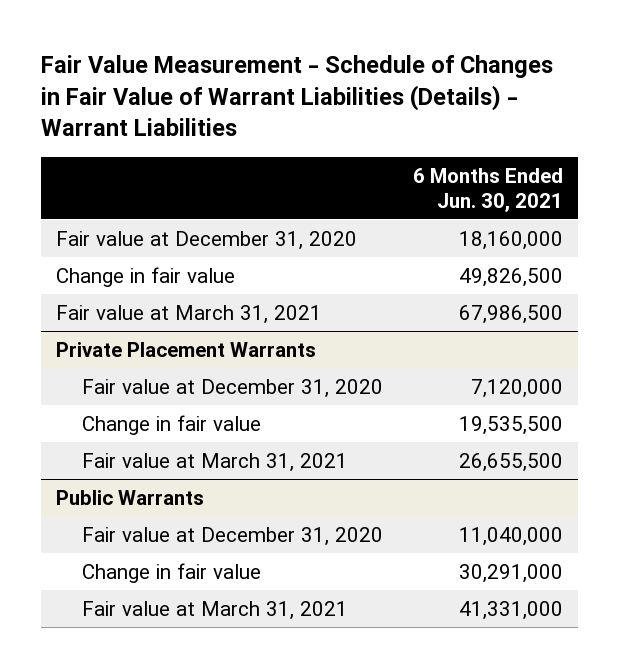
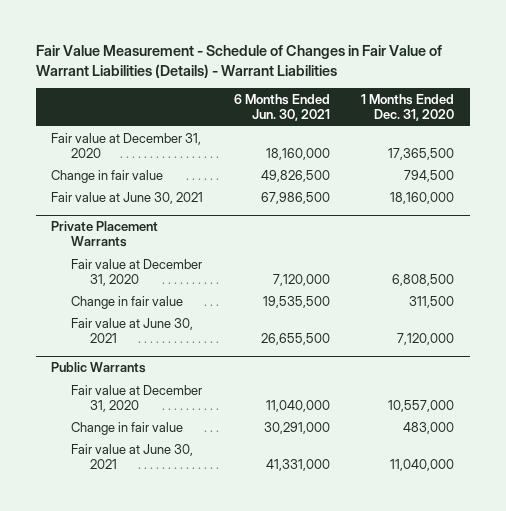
- | 6 Months Ended Jun. 30, 2021
+ | 6 Months Ended Jun. 30, 2021 | 1 Months Ended Dec. 31, 2020
- Fair value at March 31, 2021 | 67,986,500
+ Fair value at June 30, 2021 | 67,986,500 | 18,160,000
@ Private Placement Warrants
- Fair value at March 31, 2021 | 26,655,500
+ Fair value at June 30, 2021 | 26,655,500 | 7,120,000
@ Public Warrants
- Fair value at March 31, 2021 | 41,331,000
+ Fair value at June 30, 2021 | 41,331,000 | 11,040,000

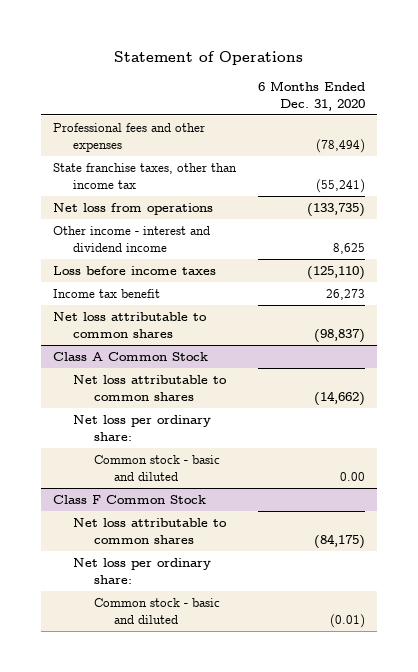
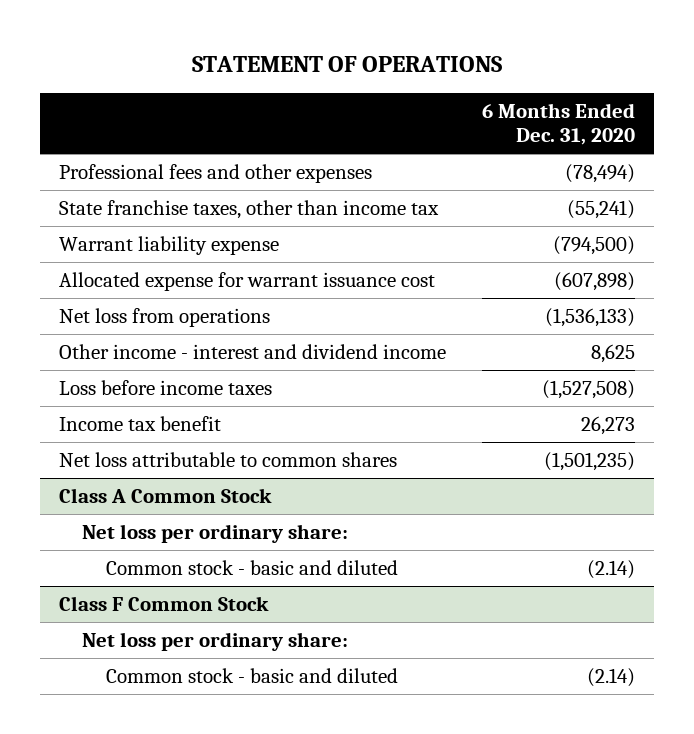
- Statement of Operations
+ STATEMENT OF OPERATIONS
- Net loss from operations | (133,735)
+ Warrant liability expense | (794,500)
+ Allocated expense for warrant issuance cost | (607,898)
+ Net loss from operations | (1,536,133)
- Loss before income taxes | (125,110)
+ Loss before income taxes | (1,527,508)
- Net loss attributable to common shares | (98,837)
+ Net loss attributable to common shares | (1,501,235)
@ Class A Common Stock
- Net loss attributable to common shares | (14,662)
- Common stock - basic and diluted | 0.00
+ Common stock - basic and diluted | (2.14)
@ Class F Common Stock
- Net loss attributable to common shares | (84,175)
- Common stock - basic and diluted | (0.01)
+ Common stock - basic and diluted | (2.14)

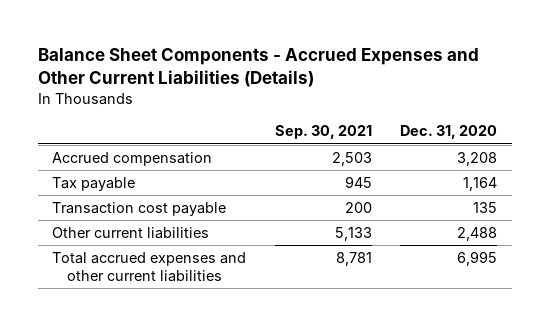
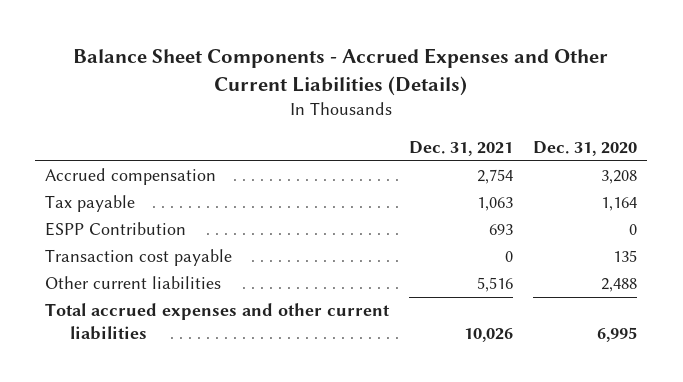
- | Sep. 30, 2021 | Dec. 31, 2020
+ | Dec. 31, 2021 | Dec. 31, 2020
+ ESPP Contribution | 693 | 0

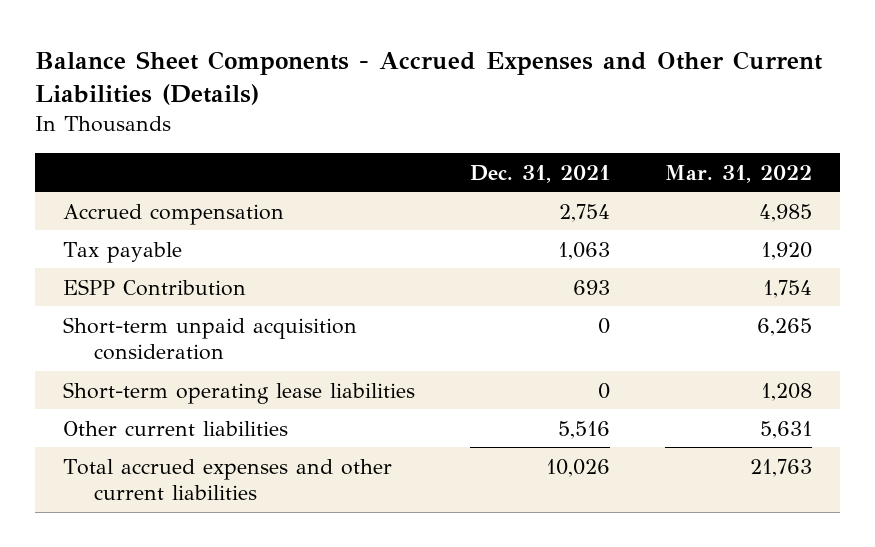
- | Dec. 31, 2021 | Dec. 31, 2020
+ | Dec. 31, 2021 | Mar. 31, 2022
- Transaction cost payable | 0 | 135
+ Short-term unpaid acquisition consideration | 0 | 6,265
+ Short-term operating lease liabilities | 0 | 1,208

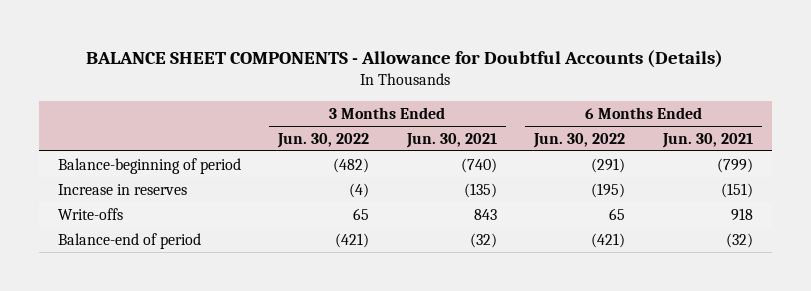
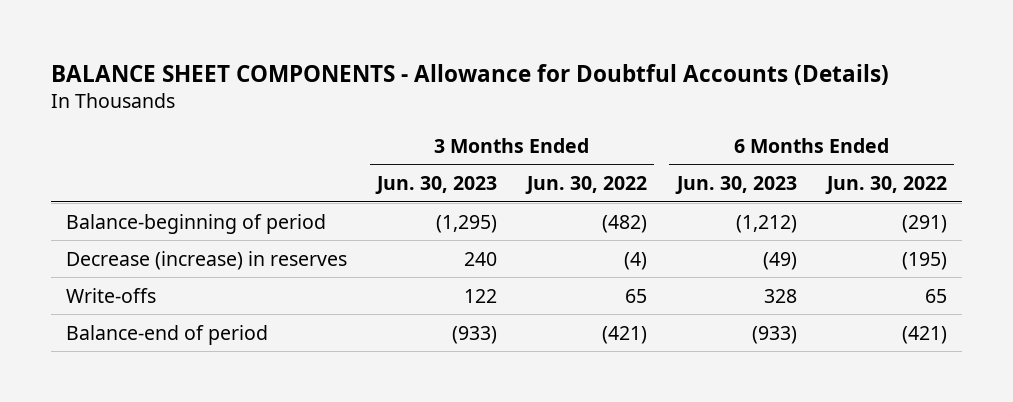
- | 3 Months Ended Jun. 30, 2022 | 3 Months Ended Jun. 30, 2021 | 6 Months Ended Jun. 30, 2022 | 6 Months Ended Jun. 30, 2021
+ | 3 Months Ended Jun. 30, 2023 | 3 Months Ended Jun. 30, 2022 | 6 Months Ended Jun. 30, 2023 | 6 Months Ended Jun. 30, 2022
- Increase in reserves | (4) | (135) | (195) | (151)
+ Decrease (increase) in reserves | 240 | (4) | (49) | (195)

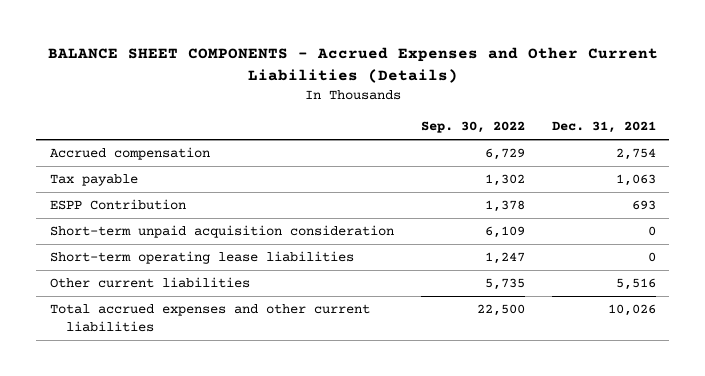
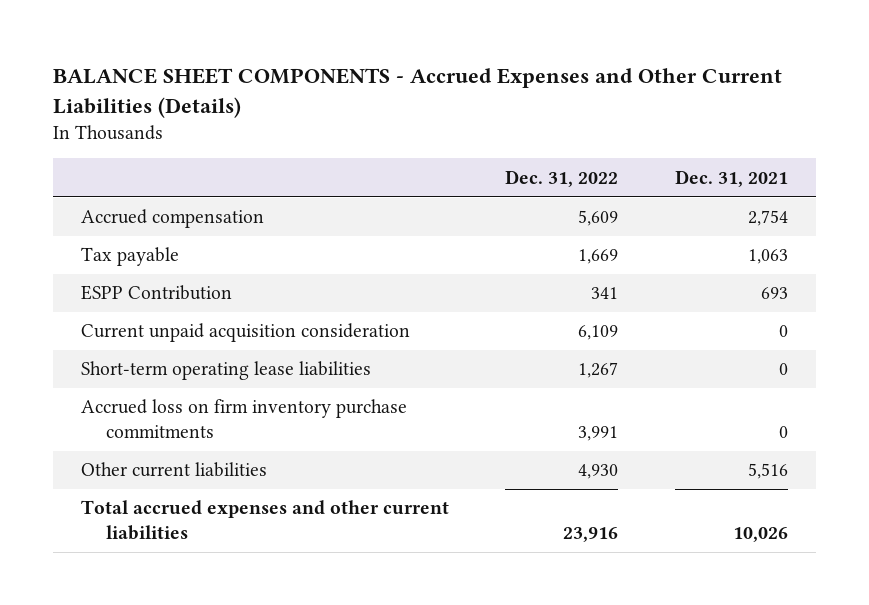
- | Sep. 30, 2022 | Dec. 31, 2021
+ | Dec. 31, 2022 | Dec. 31, 2021
- Short-term unpaid acquisition consideration | 6,109 | 0
+ Current unpaid acquisition consideration | 6,109 | 0
+ Accrued loss on firm inventory purchase commitments | 3,991 | 0

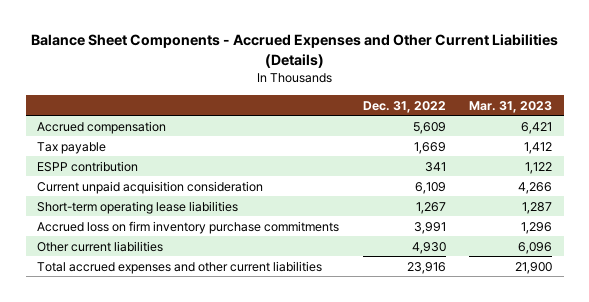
- BALANCE SHEET COMPONENTS - Accrued Expenses and Other Current Liabilities (Details)
+ Balance Sheet Components - Accrued Expenses and Other Current Liabilities (Details)
- | Dec. 31, 2022 | Dec. 31, 2021
+ | Dec. 31, 2022 | Mar. 31, 2023
- ESPP Contribution | 341 | 693
+ ESPP contribution | 341 | 1,122

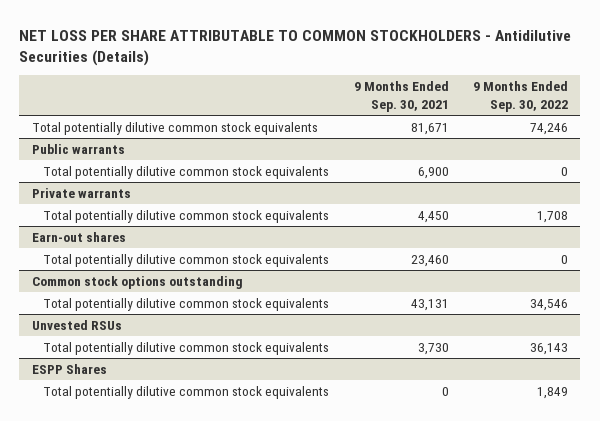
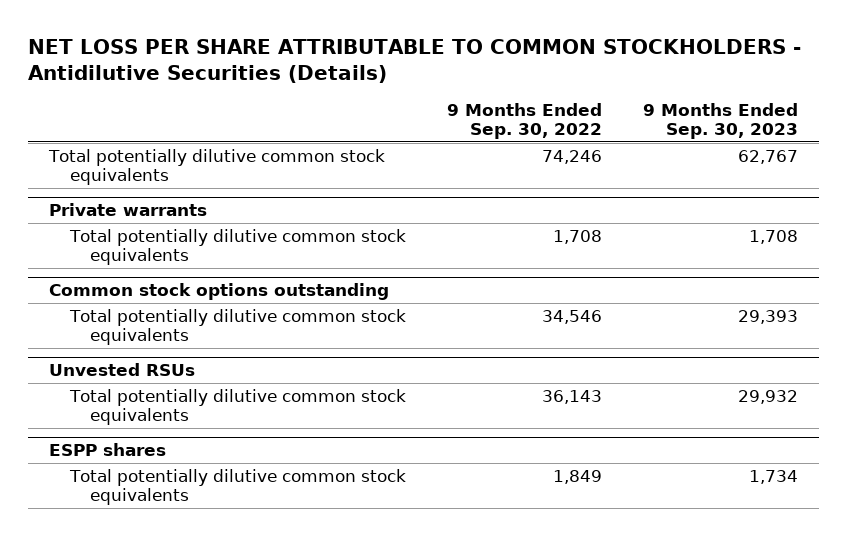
- | 9 Months Ended Sep. 30, 2021 | 9 Months Ended Sep. 30, 2022
+ | 9 Months Ended Sep. 30, 2022 | 9 Months Ended Sep. 30, 2023
- Public warrants
- Total potentially dilutive common stock equivalents | 6,900 | 0
- Earn-out shares
- Total potentially dilutive common stock equivalents | 23,460 | 0
- ESPP Shares
+ ESPP shares

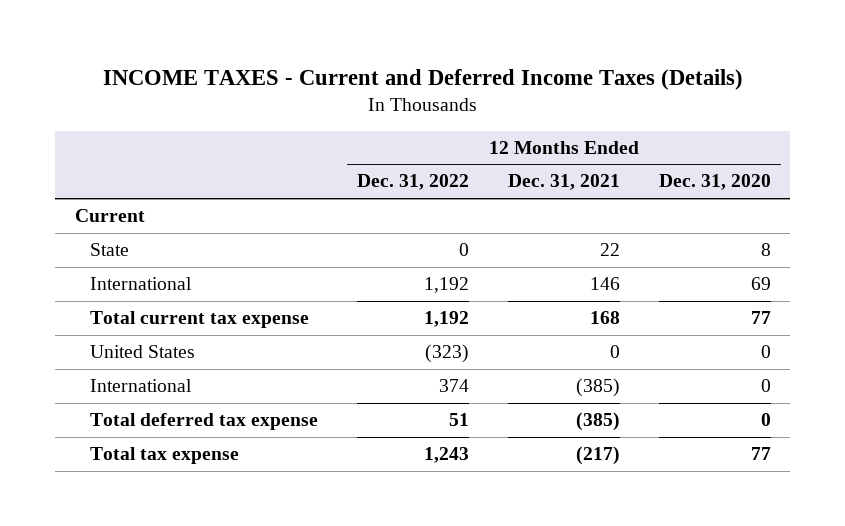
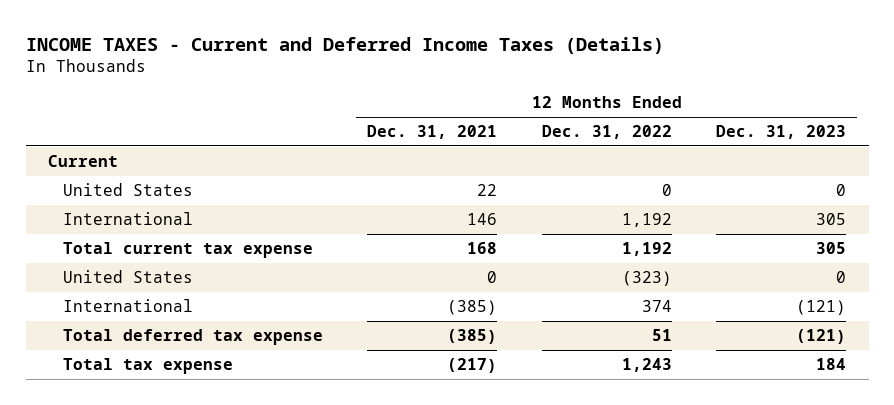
- | 12 Months Ended Dec. 31, 2022 | 12 Months Ended Dec. 31, 2021 | 12 Months Ended Dec. 31, 2020
+ | 12 Months Ended Dec. 31, 2021 | 12 Months Ended Dec. 31, 2022 | 12 Months Ended Dec. 31, 2023
- State | 0 | 22 | 8
+ United States | 22 | 0 | 0

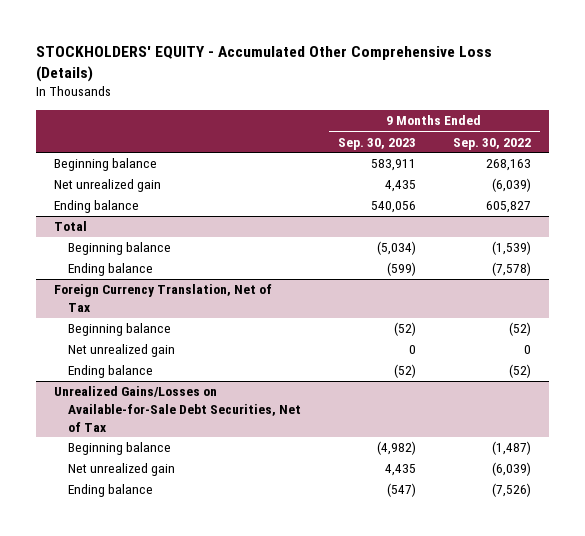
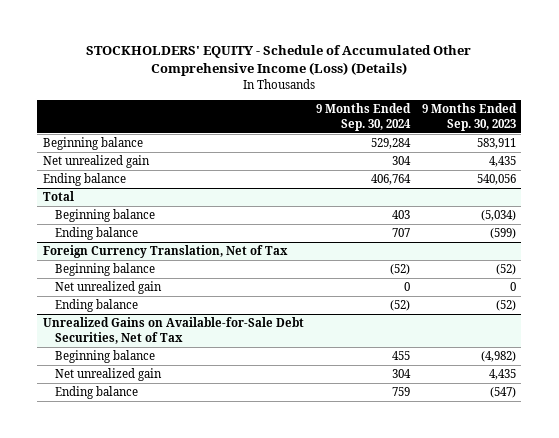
- STOCKHOLDERS' EQUITY - Accumulated Other Comprehensive Loss (Details)
+ STOCKHOLDERS' EQUITY - Schedule of Accumulated Other Comprehensive Income (Loss) (Details)
- | 9 Months Ended Sep. 30, 2023 | 9 Months Ended Sep. 30, 2022
+ | 9 Months Ended Sep. 30, 2024 | 9 Months Ended Sep. 30, 2023
- Unrealized Gains/Losses on Available-for-Sale Debt Securities, Net of Tax
+ Unrealized Gains on Available-for-Sale Debt Securities, Net of Tax

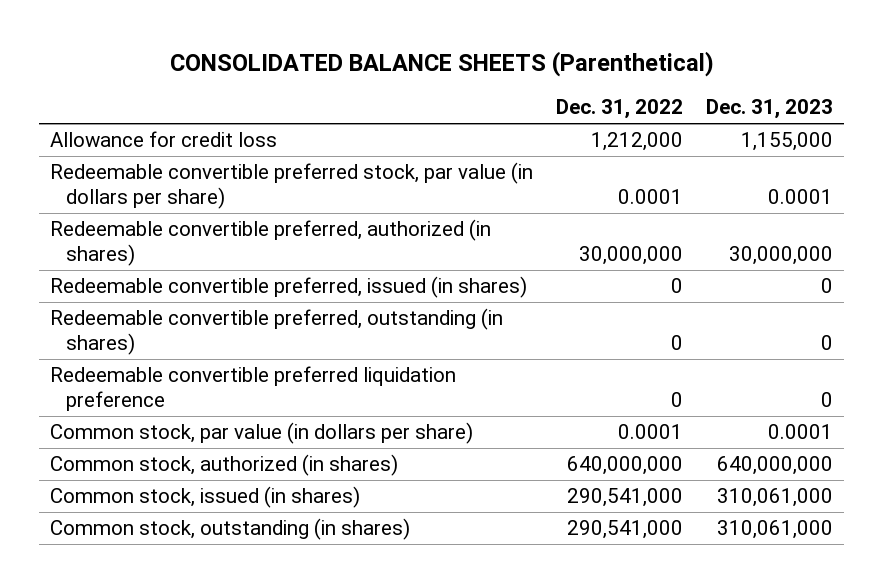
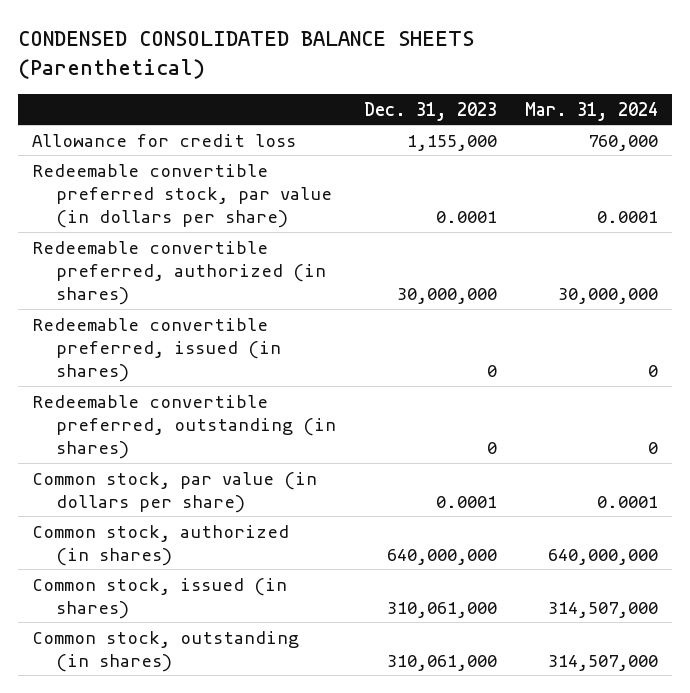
- CONSOLIDATED BALANCE SHEETS (Parenthetical)
+ CONDENSED CONSOLIDATED BALANCE SHEETS (Parenthetical)
- | Dec. 31, 2022 | Dec. 31, 2023
+ | Dec. 31, 2023 | Mar. 31, 2024
- Redeemable convertible preferred liquidation preference | 0 | 0

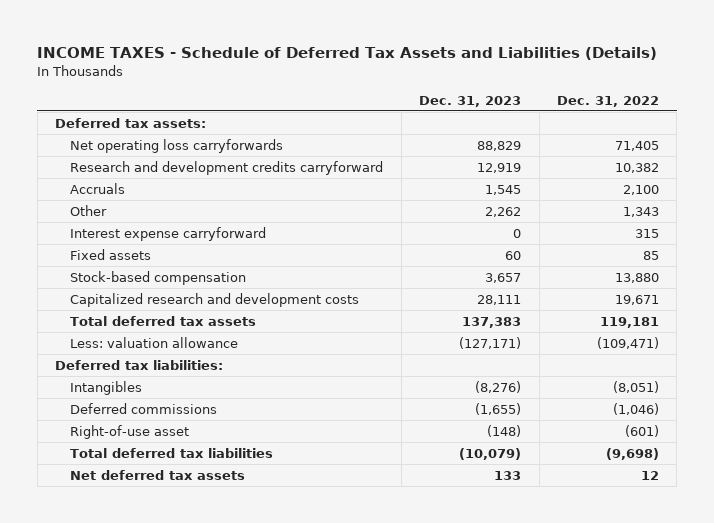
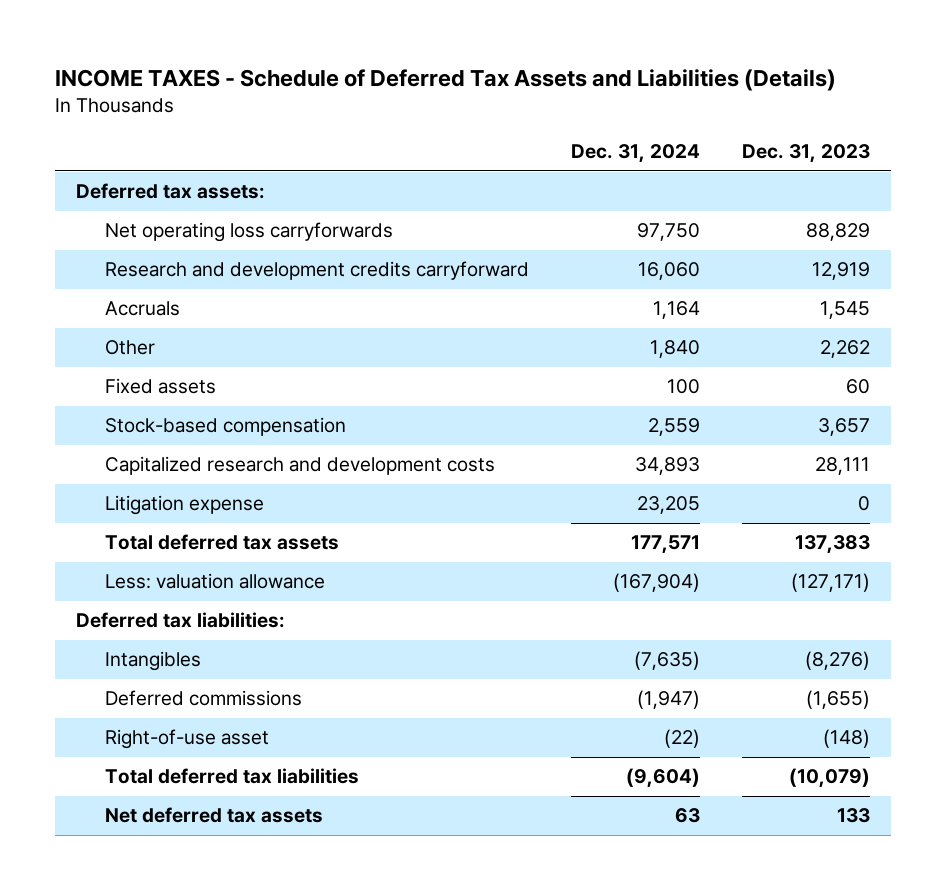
- | Dec. 31, 2023 | Dec. 31, 2022
+ | Dec. 31, 2024 | Dec. 31, 2023
- Interest expense carryforward | 0 | 315
+ Litigation expense | 23,205 | 0

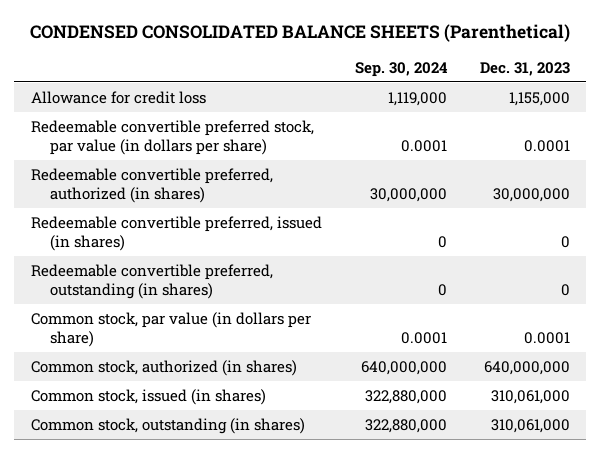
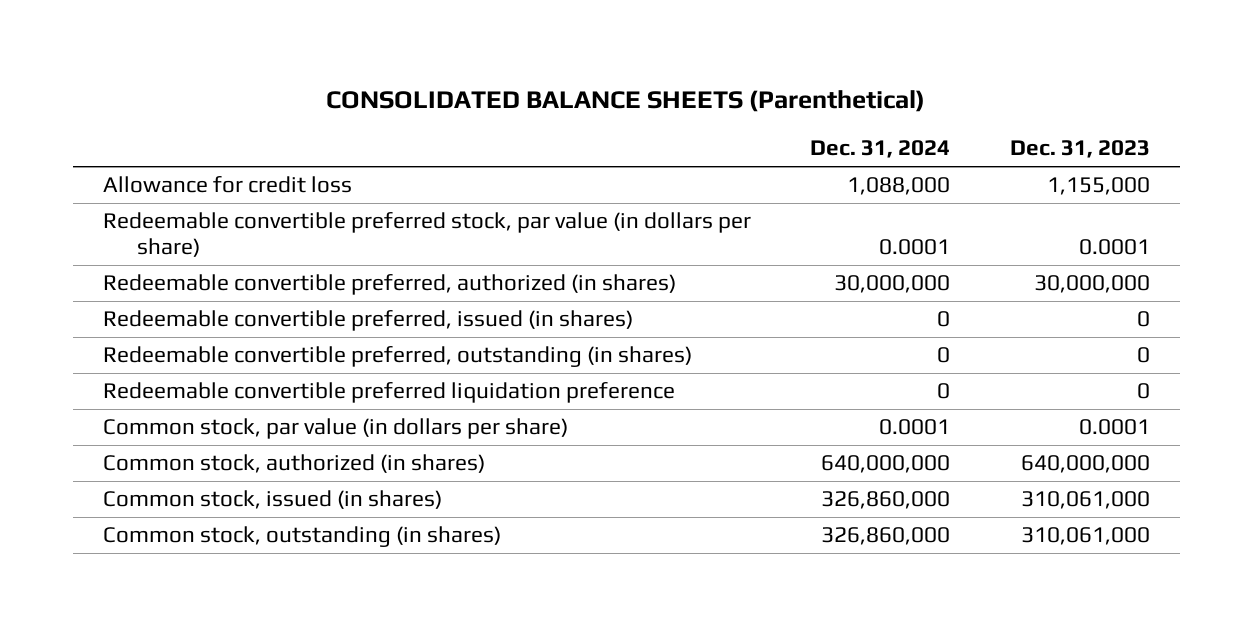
- CONDENSED CONSOLIDATED BALANCE SHEETS (Parenthetical)
+ CONSOLIDATED BALANCE SHEETS (Parenthetical)
- | Sep. 30, 2024 | Dec. 31, 2023
+ | Dec. 31, 2024 | Dec. 31, 2023
+ Redeemable convertible preferred liquidation preference | 0 | 0

